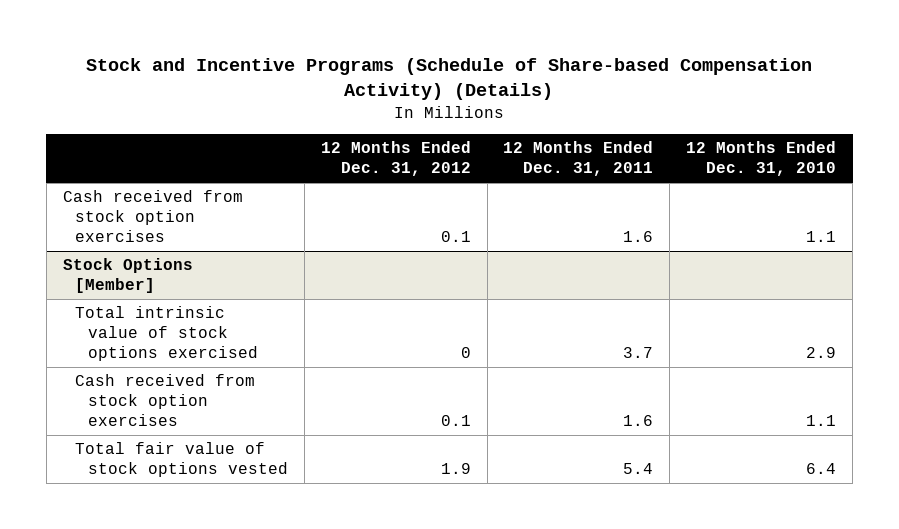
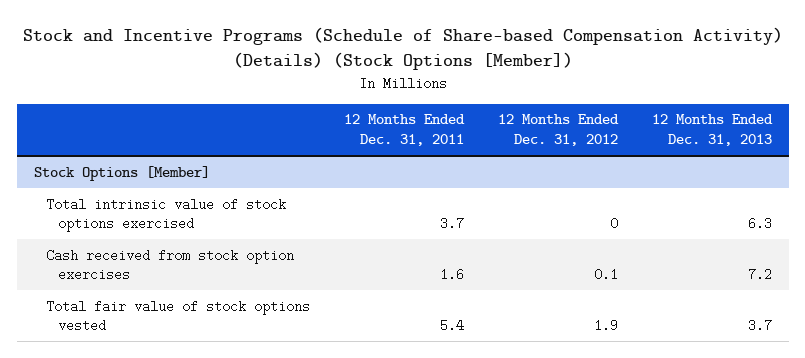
- Stock and Incentive Programs (Schedule of Share-based Compensation Activity) (Details)
+ Stock and Incentive Programs (Schedule of Share-based Compensation Activity) (Details) (Stock Options [Member])
- | 12 Months Ended Dec. 31, 2012 | 12 Months Ended Dec. 31, 2011 | 12 Months Ended Dec. 31, 2010
+ | 12 Months Ended Dec. 31, 2011 | 12 Months Ended Dec. 31, 2012 | 12 Months Ended Dec. 31, 2013
- Cash received from stock option exercises | 0.1 | 1.6 | 1.1

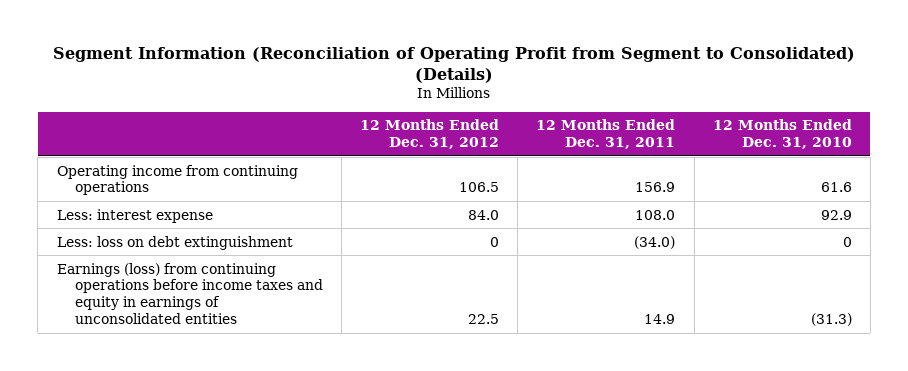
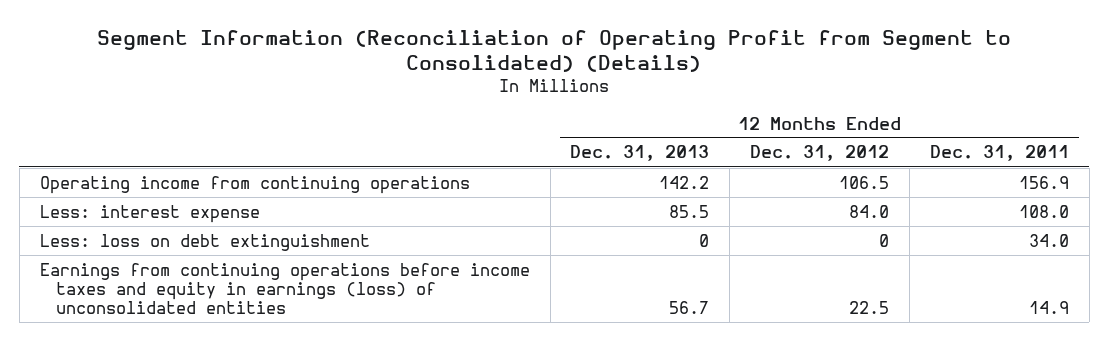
- | 12 Months Ended Dec. 31, 2012 | 12 Months Ended Dec. 31, 2011 | 12 Months Ended Dec. 31, 2010
+ | 12 Months Ended Dec. 31, 2013 | 12 Months Ended Dec. 31, 2012 | 12 Months Ended Dec. 31, 2011
- Less: loss on debt extinguishment | 0 | (34.0) | 0
- Earnings (loss) from continuing operations before income taxes and equity in earnings of unconsolidated entities | 22.5 | 14.9 | (31.3)
+ Less: loss on debt extinguishment | 0 | 0 | 34.0
+ Earnings from continuing operations before income taxes and equity in earnings (loss) of unconsolidated entities | 56.7 | 22.5 | 14.9

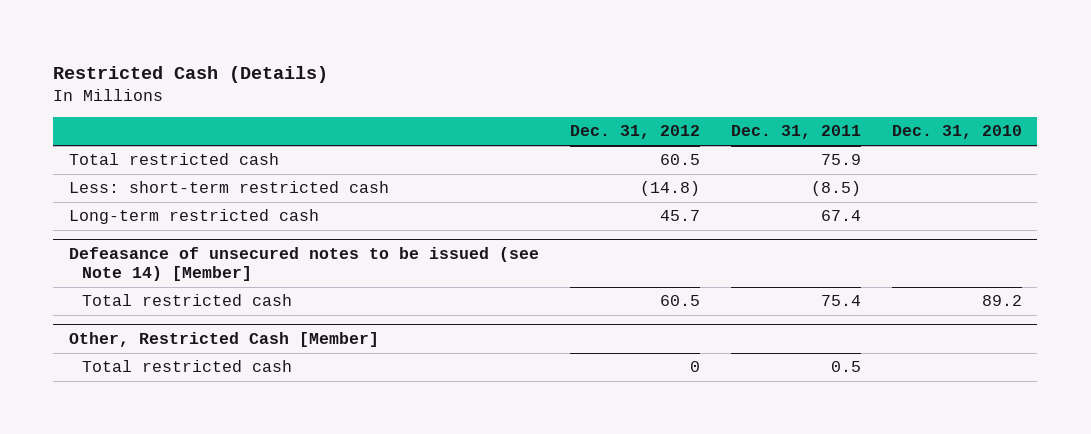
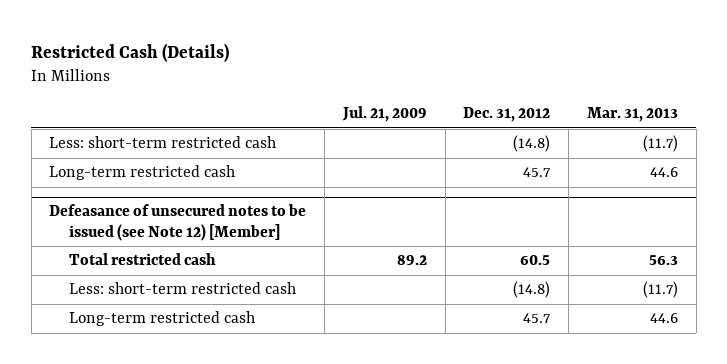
- | Dec. 31, 2012 | Dec. 31, 2011 | Dec. 31, 2010
+ | Jul. 21, 2009 | Dec. 31, 2012 | Mar. 31, 2013
- Total restricted cash | 60.5 | 75.9 |
- Defeasance of unsecured notes to be issued (see Note 14) [Member]
+ Defeasance of unsecured notes to be issued (see Note 12) [Member]
- Other, Restricted Cash [Member]
- Total restricted cash | 0 | 0.5 |
+ Less: short-term restricted cash | | (14.8) | (11.7)
+ Long-term restricted cash | | 45.7 | 44.6

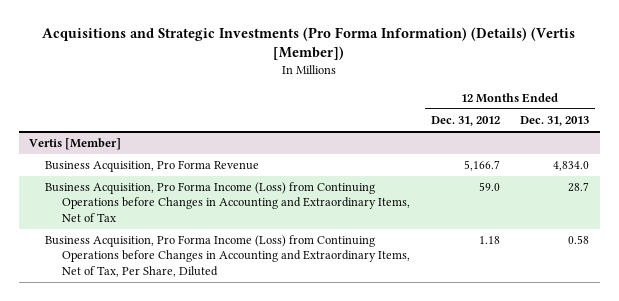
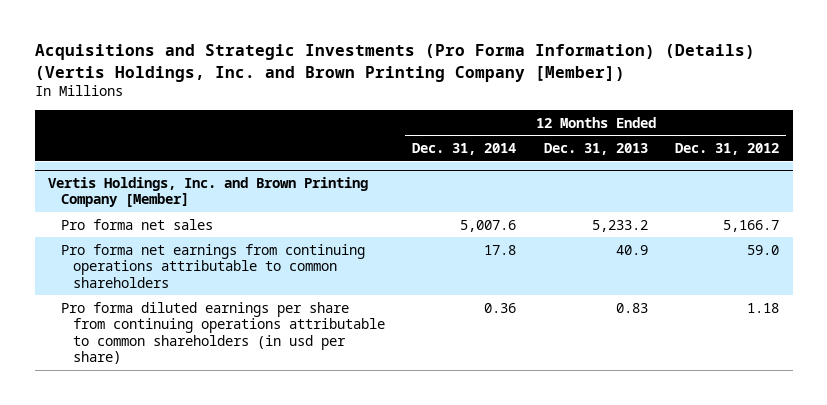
- Acquisitions and Strategic Investments (Pro Forma Information) (Details) (Vertis [Member])
+ Acquisitions and Strategic Investments (Pro Forma Information) (Details) (Vertis Holdings, Inc. and Brown Printing Company [Member])
- | 12 Months Ended Dec. 31, 2012 | 12 Months Ended Dec. 31, 2013
+ | 12 Months Ended Dec. 31, 2014 | 12 Months Ended Dec. 31, 2013 | 12 Months Ended Dec. 31, 2012
- Vertis [Member]
- Business Acquisition, Pro Forma Revenue | 5,166.7 | 4,834.0
- Business Acquisition, Pro Forma Income (Loss) from Continuing Operations before Changes in Accounting and Extraordinary Items, Net of Tax | 59.0 | 28.7
- Business Acquisition, Pro Forma Income (Loss) from Continuing Operations before Changes in Accounting and Extraordinary Items, Net of Tax, Per Share, Diluted | 1.18 | 0.58
+ Vertis Holdings, Inc. and Brown Printing Company [Member]
+ Pro forma net sales | 5,007.6 | 5,233.2 | 5,166.7
+ Pro forma net earnings from continuing operations attributable to common shareholders | 17.8 | 40.9 | 59.0
+ Pro forma diluted earnings per share from continuing operations attributable to common shareholders (in usd per share) | 0.36 | 0.83 | 1.18

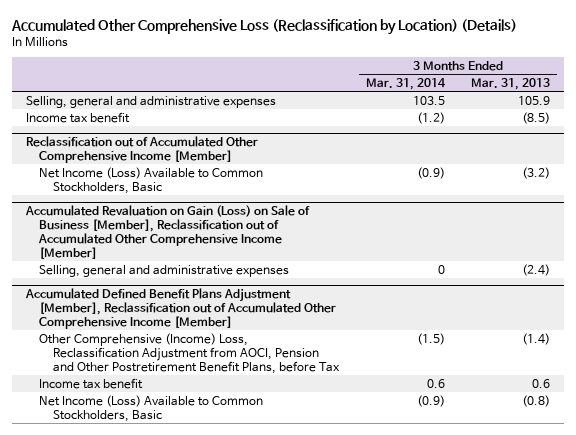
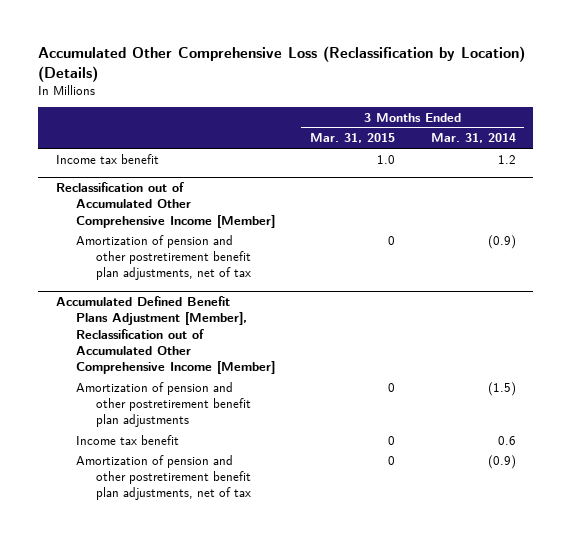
- | 3 Months Ended Mar. 31, 2014 | 3 Months Ended Mar. 31, 2013
+ | 3 Months Ended Mar. 31, 2015 | 3 Months Ended Mar. 31, 2014
- Selling, general and administrative expenses | 103.5 | 105.9
- Income tax benefit | (1.2) | (8.5)
+ Income tax benefit | 1.0 | 1.2
@ Reclassification out of Accumulated Other Comprehensive Income [Member]
- Net Income (Loss) Available to Common Stockholders, Basic | (0.9) | (3.2)
- Accumulated Revaluation on Gain (Loss) on Sale of Business [Member], Reclassification out of Accumulated Other Comprehensive Income [Member]
- Selling, general and administrative expenses | 0 | (2.4)
@ Reclassification out of Accumulated Other Comprehensive Income [Member]
+ Amortization of pension and other postretirement benefit plan adjustments, net of tax | 0 | (0.9)
@ Accumulated Defined Benefit Plans Adjustment [Member], Reclassification out of Accumulated Other Comprehensive Income [Member]
- Other Comprehensive (Income) Loss, Reclassification Adjustment from AOCI, Pension and Other Postretirement Benefit Plans, before Tax | (1.5) | (1.4)
+ Amortization of pension and other postretirement benefit plan adjustments | 0 | (1.5)
- Net Income (Loss) Available to Common Stockholders, Basic | (0.9) | (0.8)
+ Amortization of pension and other postretirement benefit plan adjustments, net of tax | 0 | (0.9)

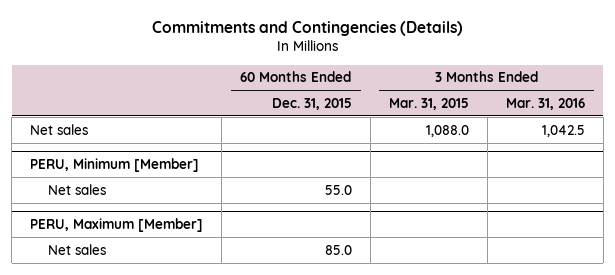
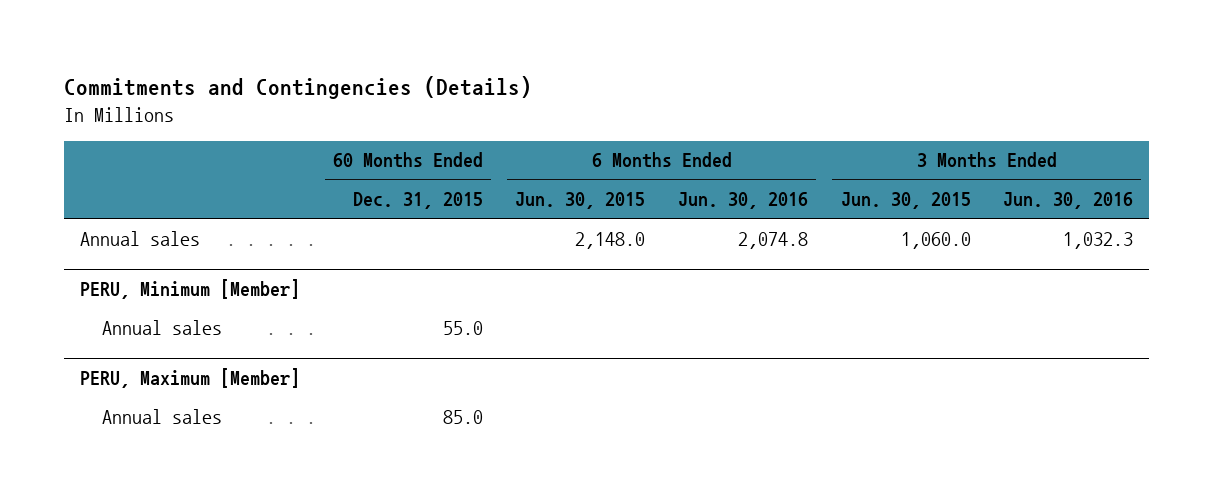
- | 60 Months Ended Dec. 31, 2015 | 3 Months Ended Mar. 31, 2015 | 3 Months Ended Mar. 31, 2016
+ | 60 Months Ended Dec. 31, 2015 | 6 Months Ended Jun. 30, 2015 | 6 Months Ended Jun. 30, 2016 | 3 Months Ended Jun. 30, 2015 | 3 Months Ended Jun. 30, 2016
- Net sales | | 1,088.0 | 1,042.5
+ Annual sales | | 2,148.0 | 2,074.8 | 1,060.0 | 1,032.3
@ PERU, Minimum [Member]
- Net sales | 55.0 | |
+ Annual sales | 55.0 | | | |
@ PERU, Maximum [Member]
- Net sales | 85.0 | |
+ Annual sales | 85.0 | | | |

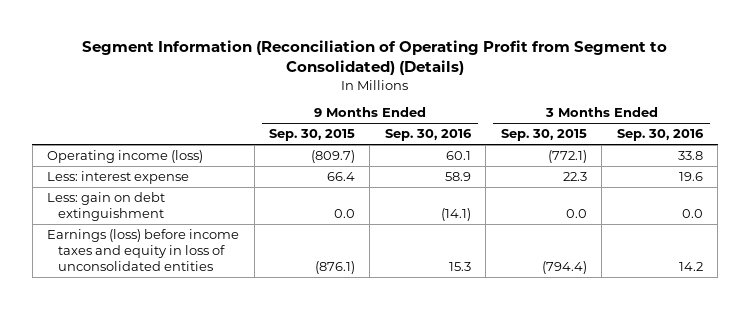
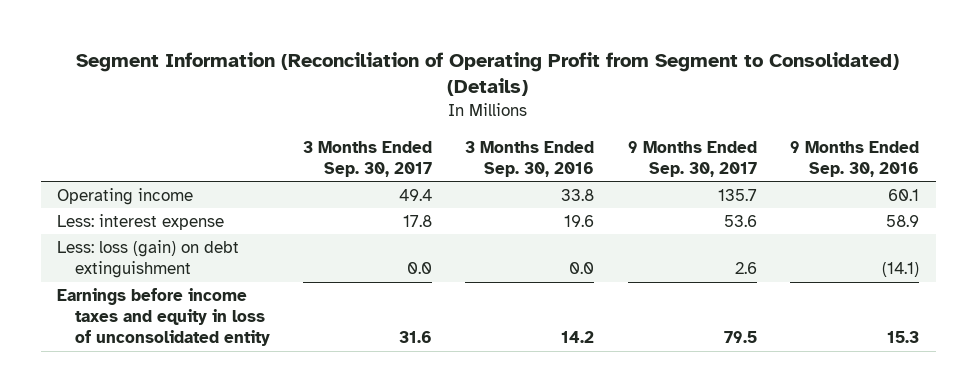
- | 9 Months Ended Sep. 30, 2015 | 9 Months Ended Sep. 30, 2016 | 3 Months Ended Sep. 30, 2015 | 3 Months Ended Sep. 30, 2016
+ | 3 Months Ended Sep. 30, 2017 | 3 Months Ended Sep. 30, 2016 | 9 Months Ended Sep. 30, 2017 | 9 Months Ended Sep. 30, 2016
- Operating income (loss) | (809.7) | 60.1 | (772.1) | 33.8
+ Operating income | 49.4 | 33.8 | 135.7 | 60.1
- Less: gain on debt extinguishment | 0.0 | (14.1) | 0.0 | 0.0
- Earnings (loss) before income taxes and equity in loss of unconsolidated entities | (876.1) | 15.3 | (794.4) | 14.2
+ Less: loss (gain) on debt extinguishment | 0.0 | 0.0 | 2.6 | (14.1)
+ Earnings before income taxes and equity in loss of unconsolidated entity | 31.6 | 14.2 | 79.5 | 15.3

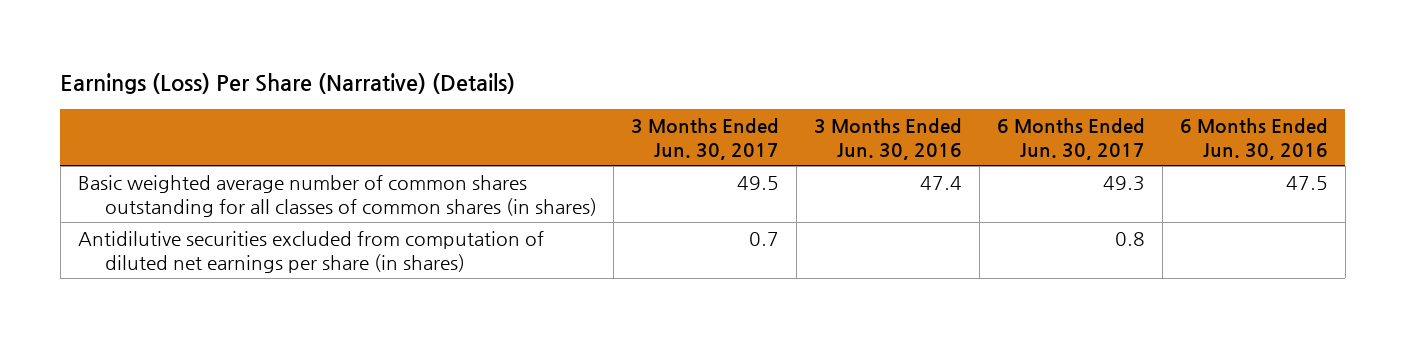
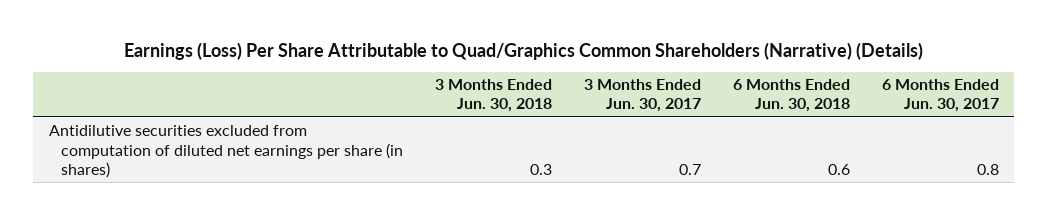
- Earnings (Loss) Per Share (Narrative) (Details)
+ Earnings (Loss) Per Share Attributable to Quad/Graphics Common Shareholders (Narrative) (Details)
- | 3 Months Ended Jun. 30, 2017 | 3 Months Ended Jun. 30, 2016 | 6 Months Ended Jun. 30, 2017 | 6 Months Ended Jun. 30, 2016
+ | 3 Months Ended Jun. 30, 2018 | 3 Months Ended Jun. 30, 2017 | 6 Months Ended Jun. 30, 2018 | 6 Months Ended Jun. 30, 2017
- Basic weighted average number of common shares outstanding for all classes of common shares (in shares) | 49.5 | 47.4 | 49.3 | 47.5

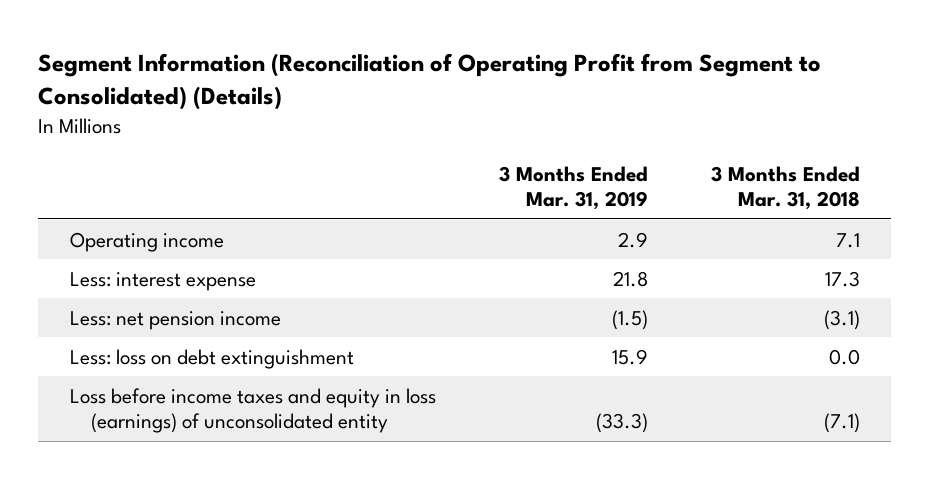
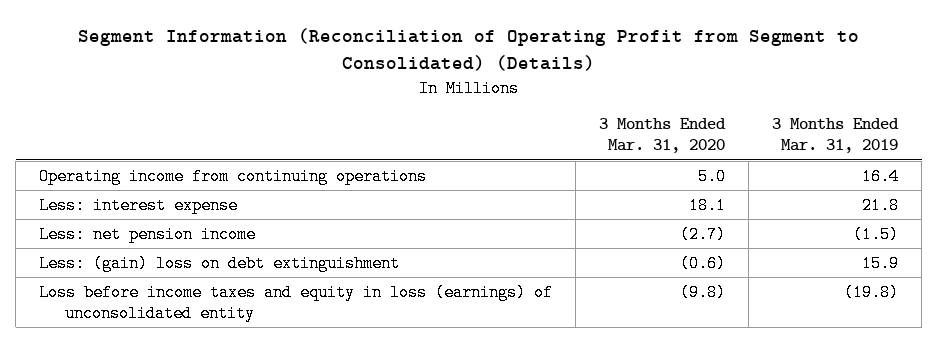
- | 3 Months Ended Mar. 31, 2019 | 3 Months Ended Mar. 31, 2018
+ | 3 Months Ended Mar. 31, 2020 | 3 Months Ended Mar. 31, 2019
- Operating income | 2.9 | 7.1
+ Operating income from continuing operations | 5.0 | 16.4
- Less: loss on debt extinguishment | 15.9 | 0.0
- Loss before income taxes and equity in loss (earnings) of unconsolidated entity | (33.3) | (7.1)
+ Less: (gain) loss on debt extinguishment | (0.6) | 15.9
+ Loss before income taxes and equity in loss (earnings) of unconsolidated entity | (9.8) | (19.8)

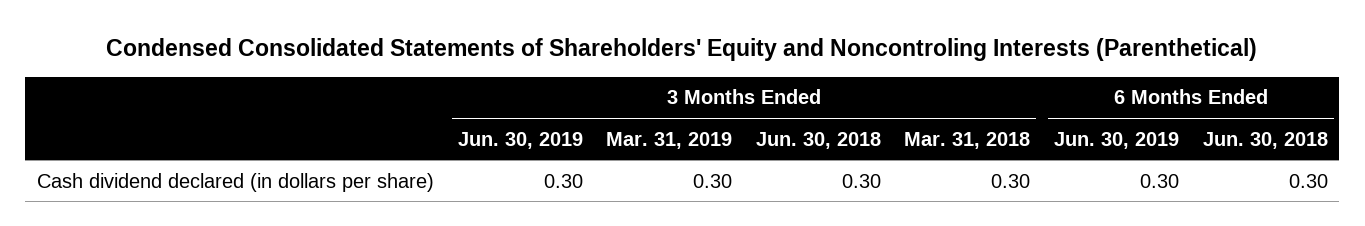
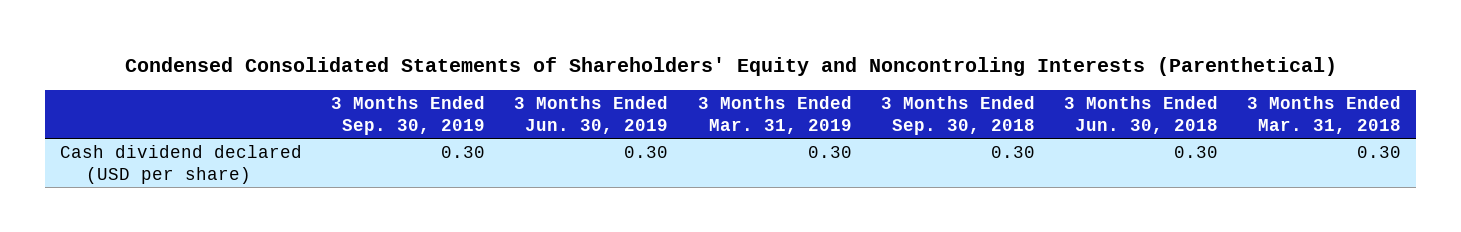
- | 3 Months Ended Jun. 30, 2019 | 3 Months Ended Mar. 31, 2019 | 3 Months Ended Jun. 30, 2018 | 3 Months Ended Mar. 31, 2018 | 6 Months Ended Jun. 30, 2019 | 6 Months Ended Jun. 30, 2018
+ | 3 Months Ended Sep. 30, 2019 | 3 Months Ended Jun. 30, 2019 | 3 Months Ended Mar. 31, 2019 | 3 Months Ended Sep. 30, 2018 | 3 Months Ended Jun. 30, 2018 | 3 Months Ended Mar. 31, 2018
- Cash dividend declared (in dollars per share) | 0.30 | 0.30 | 0.30 | 0.30 | 0.30 | 0.30
+ Cash dividend declared (USD per share) | 0.30 | 0.30 | 0.30 | 0.30 | 0.30 | 0.30

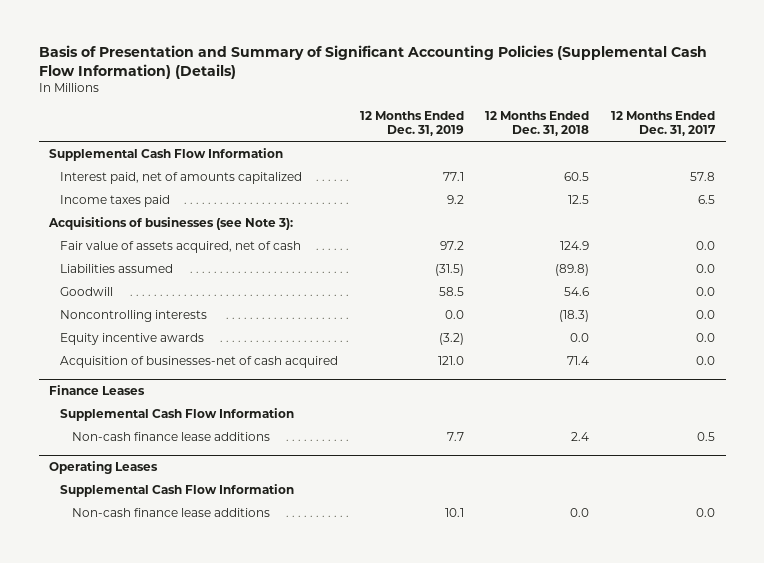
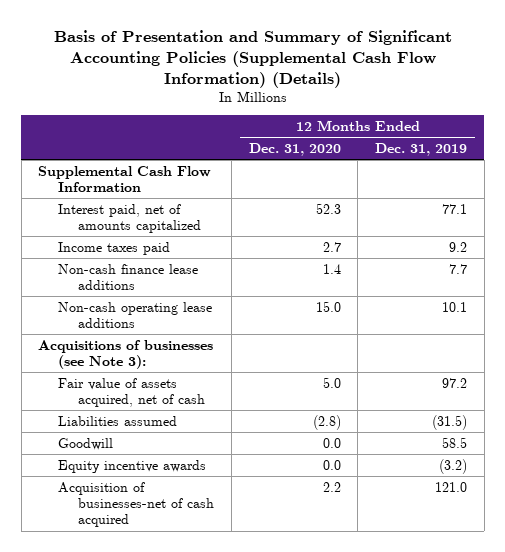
- | 12 Months Ended Dec. 31, 2019 | 12 Months Ended Dec. 31, 2018 | 12 Months Ended Dec. 31, 2017
+ | 12 Months Ended Dec. 31, 2020 | 12 Months Ended Dec. 31, 2019
+ Non-cash finance lease additions | 1.4 | 7.7
+ Non-cash operating lease additions | 15.0 | 10.1
- Noncontrolling interests | 0.0 | (18.3) | 0.0
- Finance Leases
- Supplemental Cash Flow Information
- Non-cash finance lease additions | 7.7 | 2.4 | 0.5
- Operating Leases
- Supplemental Cash Flow Information
- Non-cash finance lease additions | 10.1 | 0.0 | 0.0

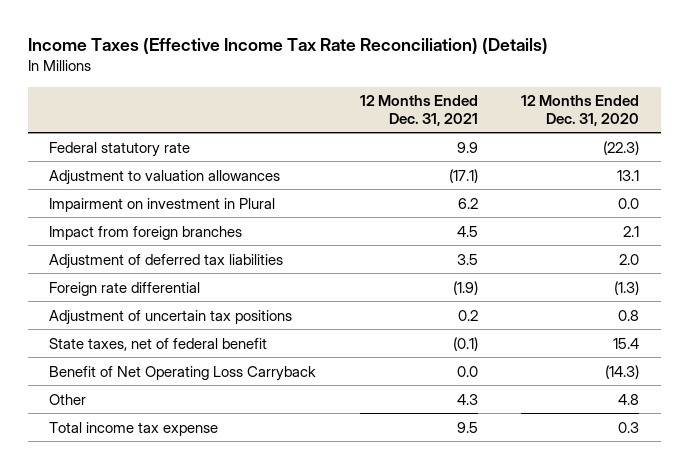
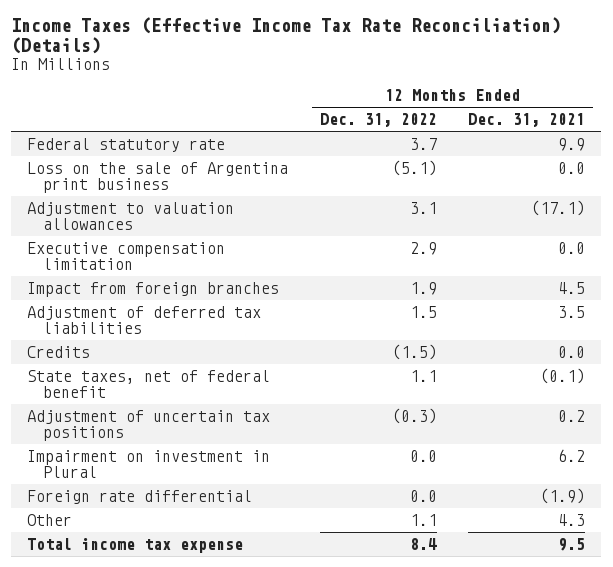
- | 12 Months Ended Dec. 31, 2021 | 12 Months Ended Dec. 31, 2020
+ | 12 Months Ended Dec. 31, 2022 | 12 Months Ended Dec. 31, 2021
+ Loss on the sale of Argentina print business | (5.1) | 0.0
+ Executive compensation limitation | 2.9 | 0.0
+ Credits | (1.5) | 0.0
- Benefit of Net Operating Loss Carryback | 0.0 | (14.3)
moved down: Adjustment of uncertain tax positions | (0.3) | 0.2
moved down: Impairment on investment in Plural | 0.0 | 6.2
moved down: Foreign rate differential | 0.0 | (1.9)

